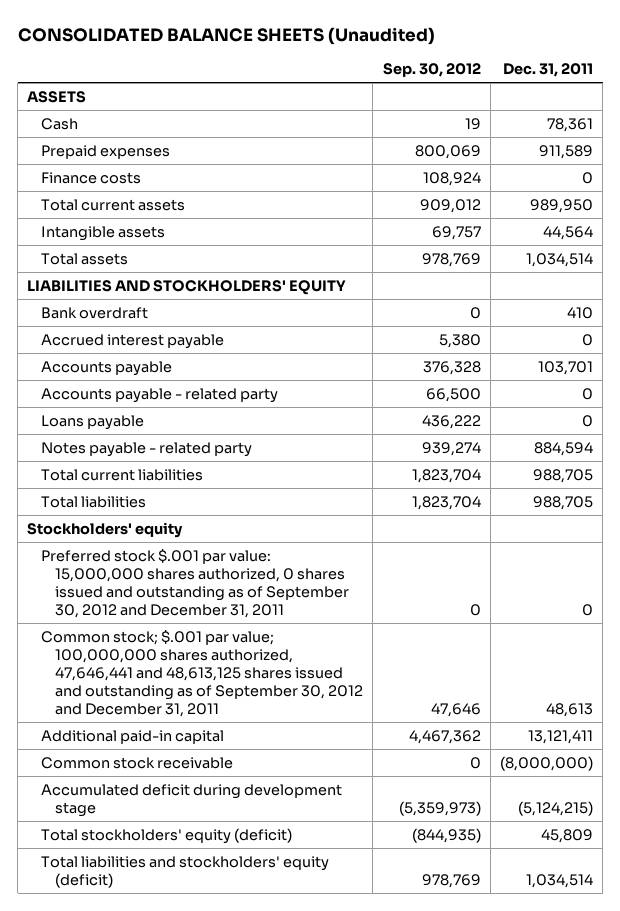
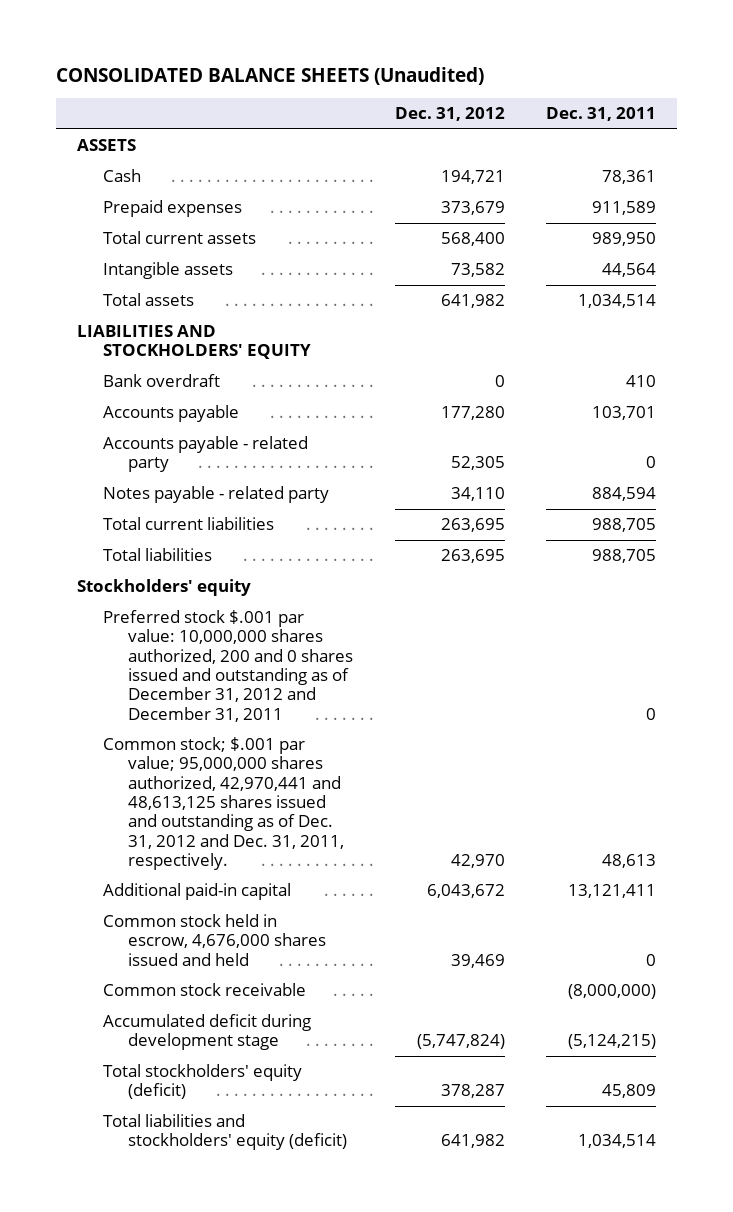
- | Sep. 30, 2012 | Dec. 31, 2011
+ | Dec. 31, 2012 | Dec. 31, 2011
- Finance costs | 108,924 | 0
- Accrued interest payable | 5,380 | 0
- Loans payable | 436,222 | 0
- Preferred stock $.001 par value: 15,000,000 shares authorized, 0 shares issued and outstanding as of September 30, 2012 and December 31, 2011 | 0 | 0
- Common stock; $.001 par value; 100,000,000 shares authorized, 47,646,441 and 48,613,125 shares issued and outstanding as of September 30, 2012 and December 31, 2011 | 47,646 | 48,613
+ Preferred stock $.001 par value: 10,000,000 shares authorized, 200 and 0 shares issued and outstanding as of December 31, 2012 and December 31, 2011 | | 0
+ Common stock; $.001 par value; 95,000,000 shares authorized, 42,970,441 and 48,613,125 shares issued and outstanding as of Dec. 31, 2012 and Dec. 31, 2011, respectively. | 42,970 | 48,613
+ Common stock held in escrow, 4,676,000 shares issued and held | 39,469 | 0

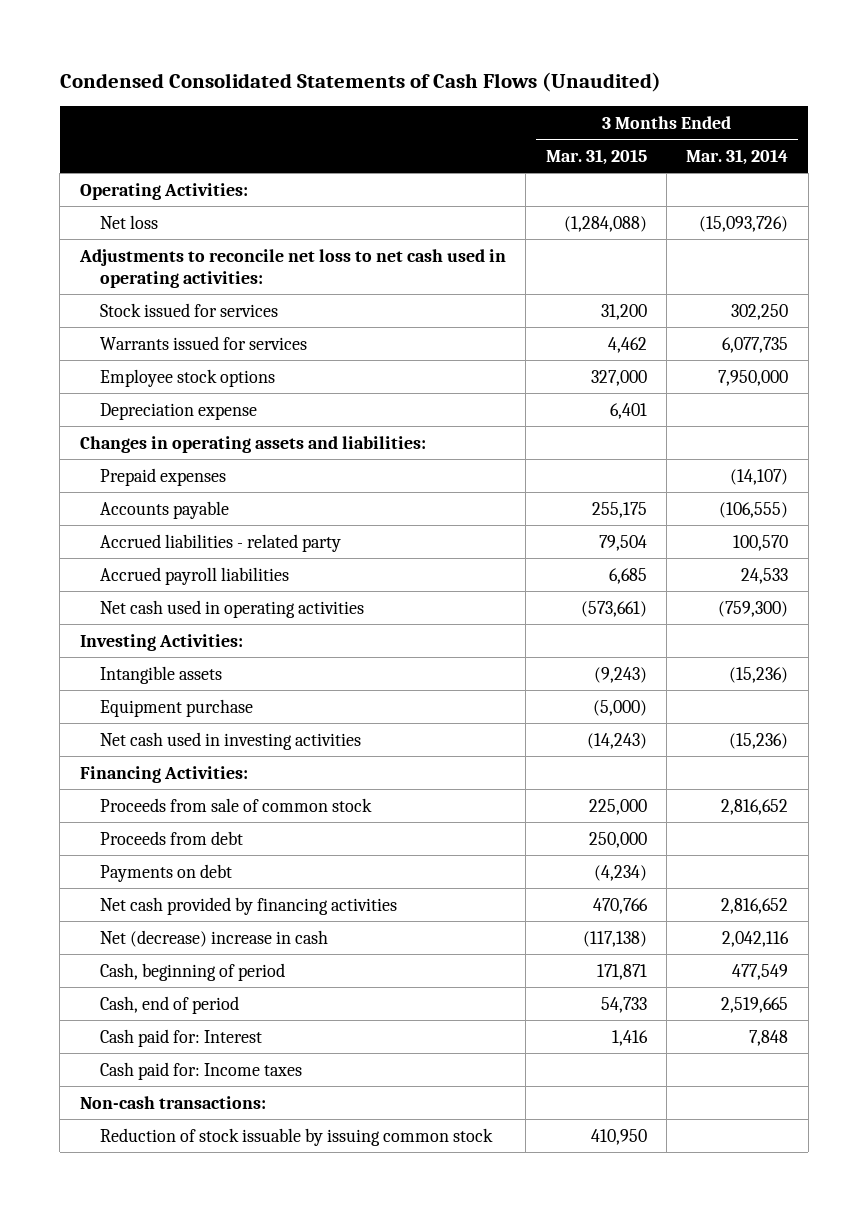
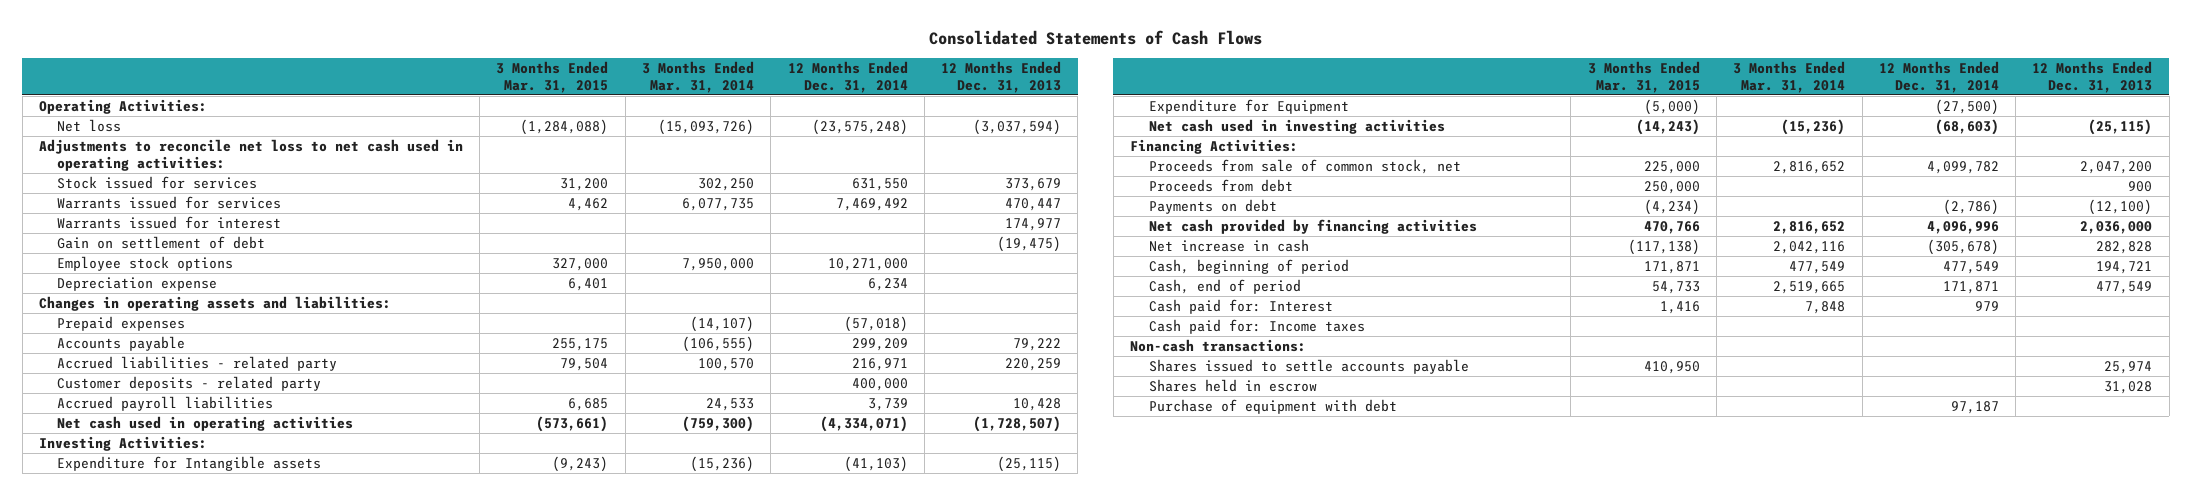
- Condensed Consolidated Statements of Cash Flows (Unaudited)
+ Consolidated Statements of Cash Flows
- | 3 Months Ended Mar. 31, 2015 | 3 Months Ended Mar. 31, 2014
+ | 3 Months Ended Mar. 31, 2015 | 3 Months Ended Mar. 31, 2014 | 12 Months Ended Dec. 31, 2014 | 12 Months Ended Dec. 31, 2013
+ Warrants issued for interest | | | | 174,977
+ Gain on settlement of debt | | | | (19,475)
+ Customer deposits - related party | | | 400,000 |
- Intangible assets | (9,243) | (15,236)
- Equipment purchase | (5,000) |
+ Expenditure for Intangible assets | (9,243) | (15,236) | (41,103) | (25,115)
+ Expenditure for Equipment | (5,000) | | (27,500) |
- Proceeds from sale of common stock | 225,000 | 2,816,652
+ Proceeds from sale of common stock, net | 225,000 | 2,816,652 | 4,099,782 | 2,047,200
- Net (decrease) increase in cash | (117,138) | 2,042,116
+ Net increase in cash | (117,138) | 2,042,116 | (305,678) | 282,828
- Reduction of stock issuable by issuing common stock | 410,950 |
+ Shares issued to settle accounts payable | 410,950 | | | 25,974
+ Shares held in escrow | | | | 31,028
+ Purchase of equipment with debt | | | 97,187 |

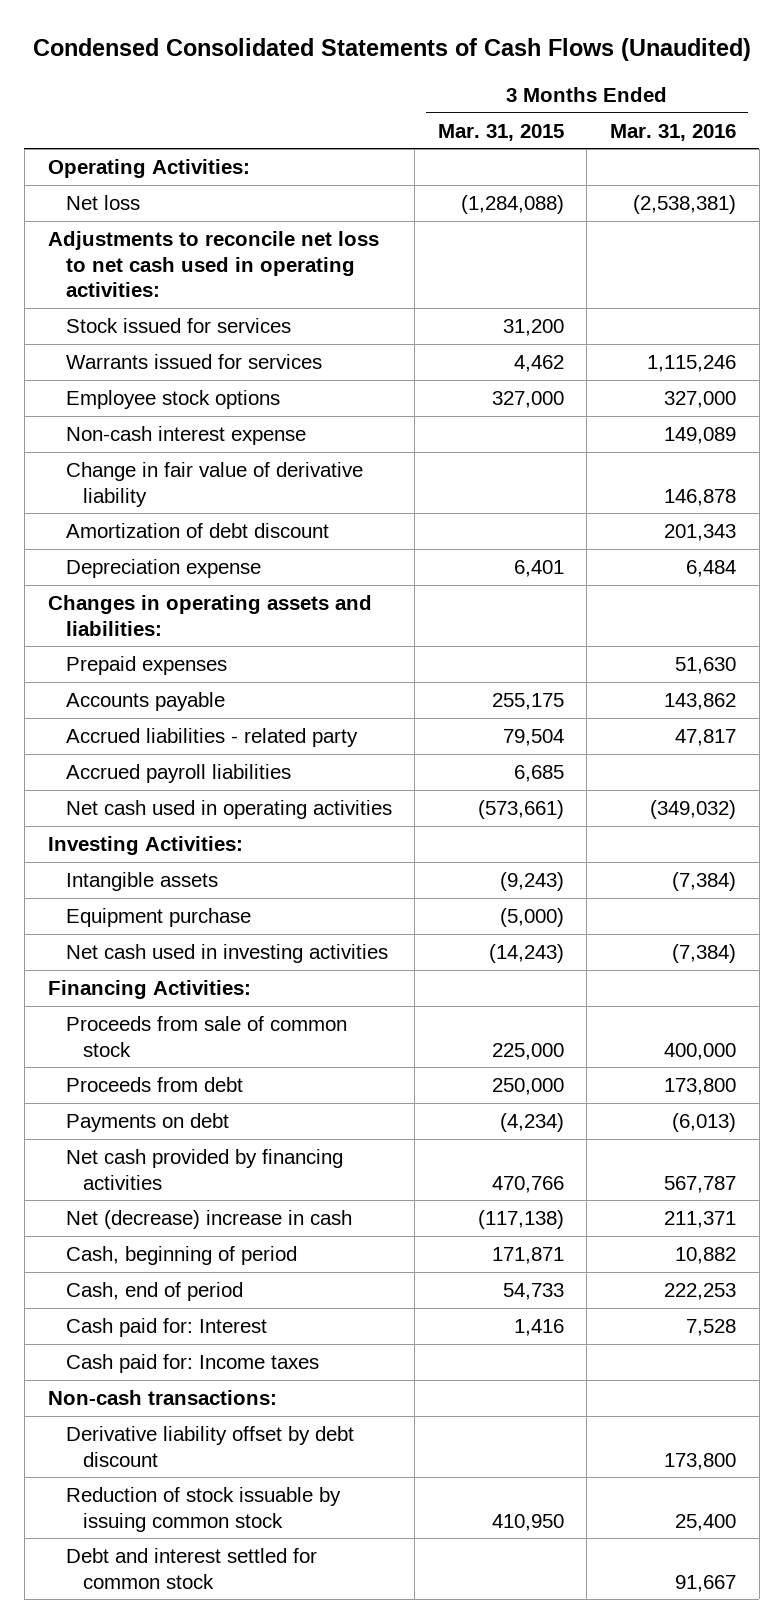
- Consolidated Statements of Cash Flows
+ Condensed Consolidated Statements of Cash Flows (Unaudited)
- | 3 Months Ended Mar. 31, 2015 | 3 Months Ended Mar. 31, 2014 | 12 Months Ended Dec. 31, 2014 | 12 Months Ended Dec. 31, 2013
+ | 3 Months Ended Mar. 31, 2015 | 3 Months Ended Mar. 31, 2016
- Warrants issued for interest | | | | 174,977
- Gain on settlement of debt | | | | (19,475)
+ Non-cash interest expense | | 149,089
+ Change in fair value of derivative liability | | 146,878
+ Amortization of debt discount | | 201,343
- Customer deposits - related party | | | 400,000 |
- Expenditure for Intangible assets | (9,243) | (15,236) | (41,103) | (25,115)
- Expenditure for Equipment | (5,000) | | (27,500) |
+ Intangible assets | (9,243) | (7,384)
+ Equipment purchase | (5,000) |
- Proceeds from sale of common stock, net | 225,000 | 2,816,652 | 4,099,782 | 2,047,200
+ Proceeds from sale of common stock | 225,000 | 400,000
- Net increase in cash | (117,138) | 2,042,116 | (305,678) | 282,828
+ Net (decrease) increase in cash | (117,138) | 211,371
- Shares issued to settle accounts payable | 410,950 | | | 25,974
- Shares held in escrow | | | | 31,028
- Purchase of equipment with debt | | | 97,187 |
+ Derivative liability offset by debt discount | | 173,800
+ Reduction of stock issuable by issuing common stock | 410,950 | 25,400
+ Debt and interest settled for common stock | | 91,667

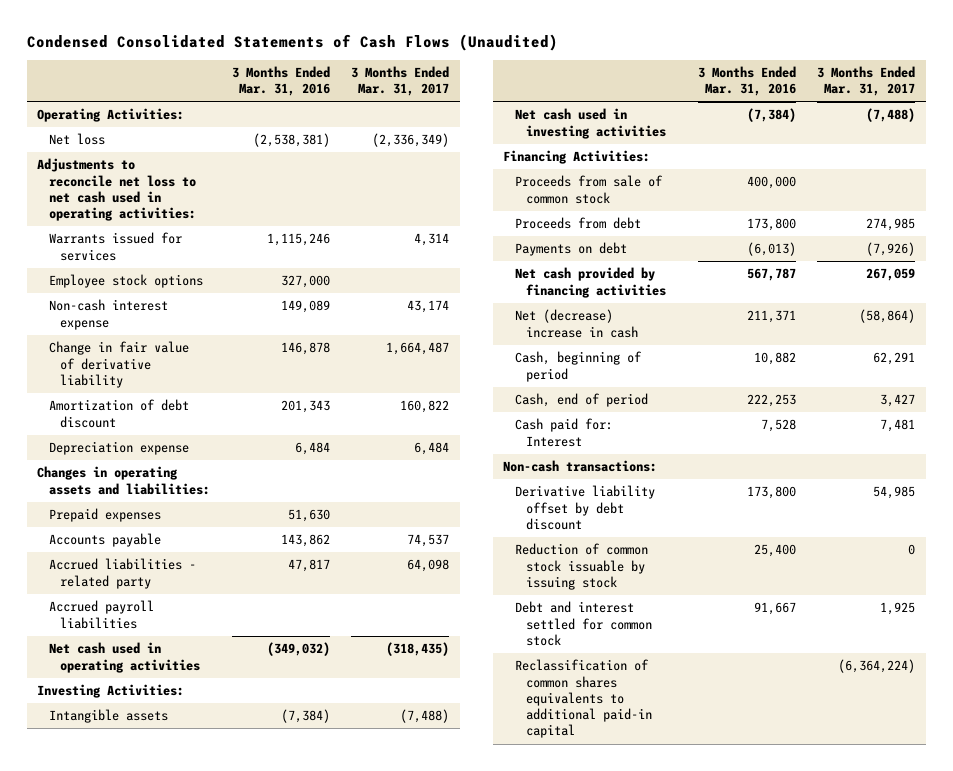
- | 3 Months Ended Mar. 31, 2015 | 3 Months Ended Mar. 31, 2016
+ | 3 Months Ended Mar. 31, 2016 | 3 Months Ended Mar. 31, 2017
- Stock issued for services | 31,200 |
- Equipment purchase | (5,000) |
- Cash paid for: Income taxes
- Reduction of stock issuable by issuing common stock | 410,950 | 25,400
+ Reduction of common stock issuable by issuing stock | 25,400 | 0
+ Reclassification of common shares equivalents to additional paid-in capital | | (6,364,224)

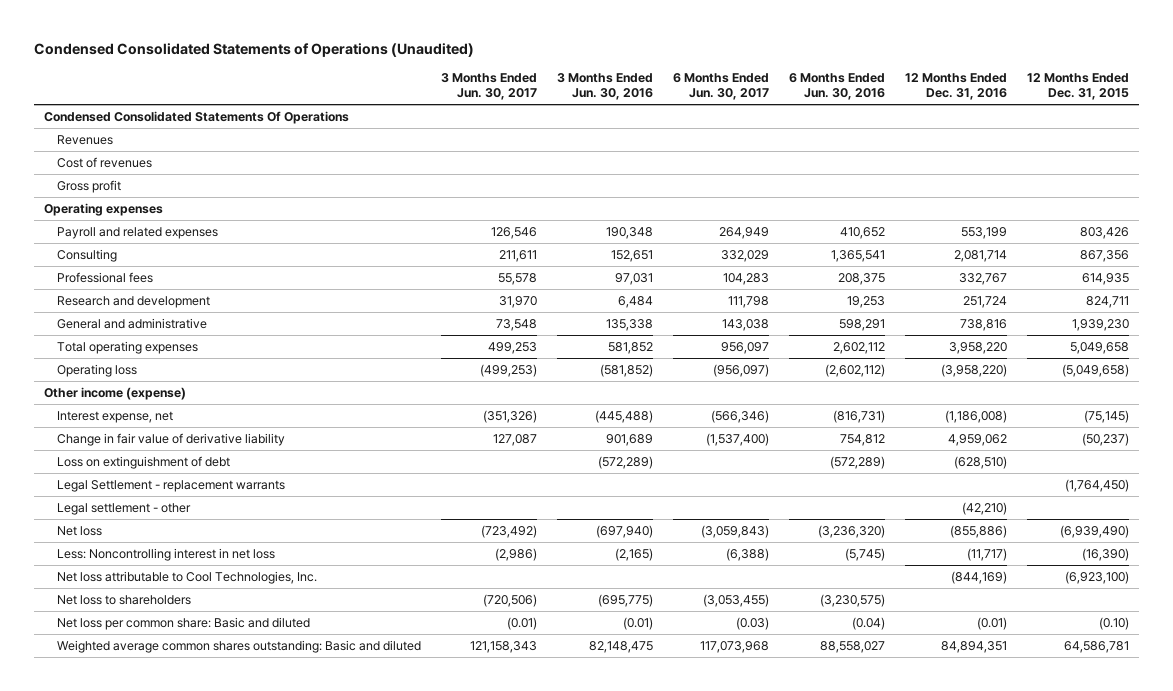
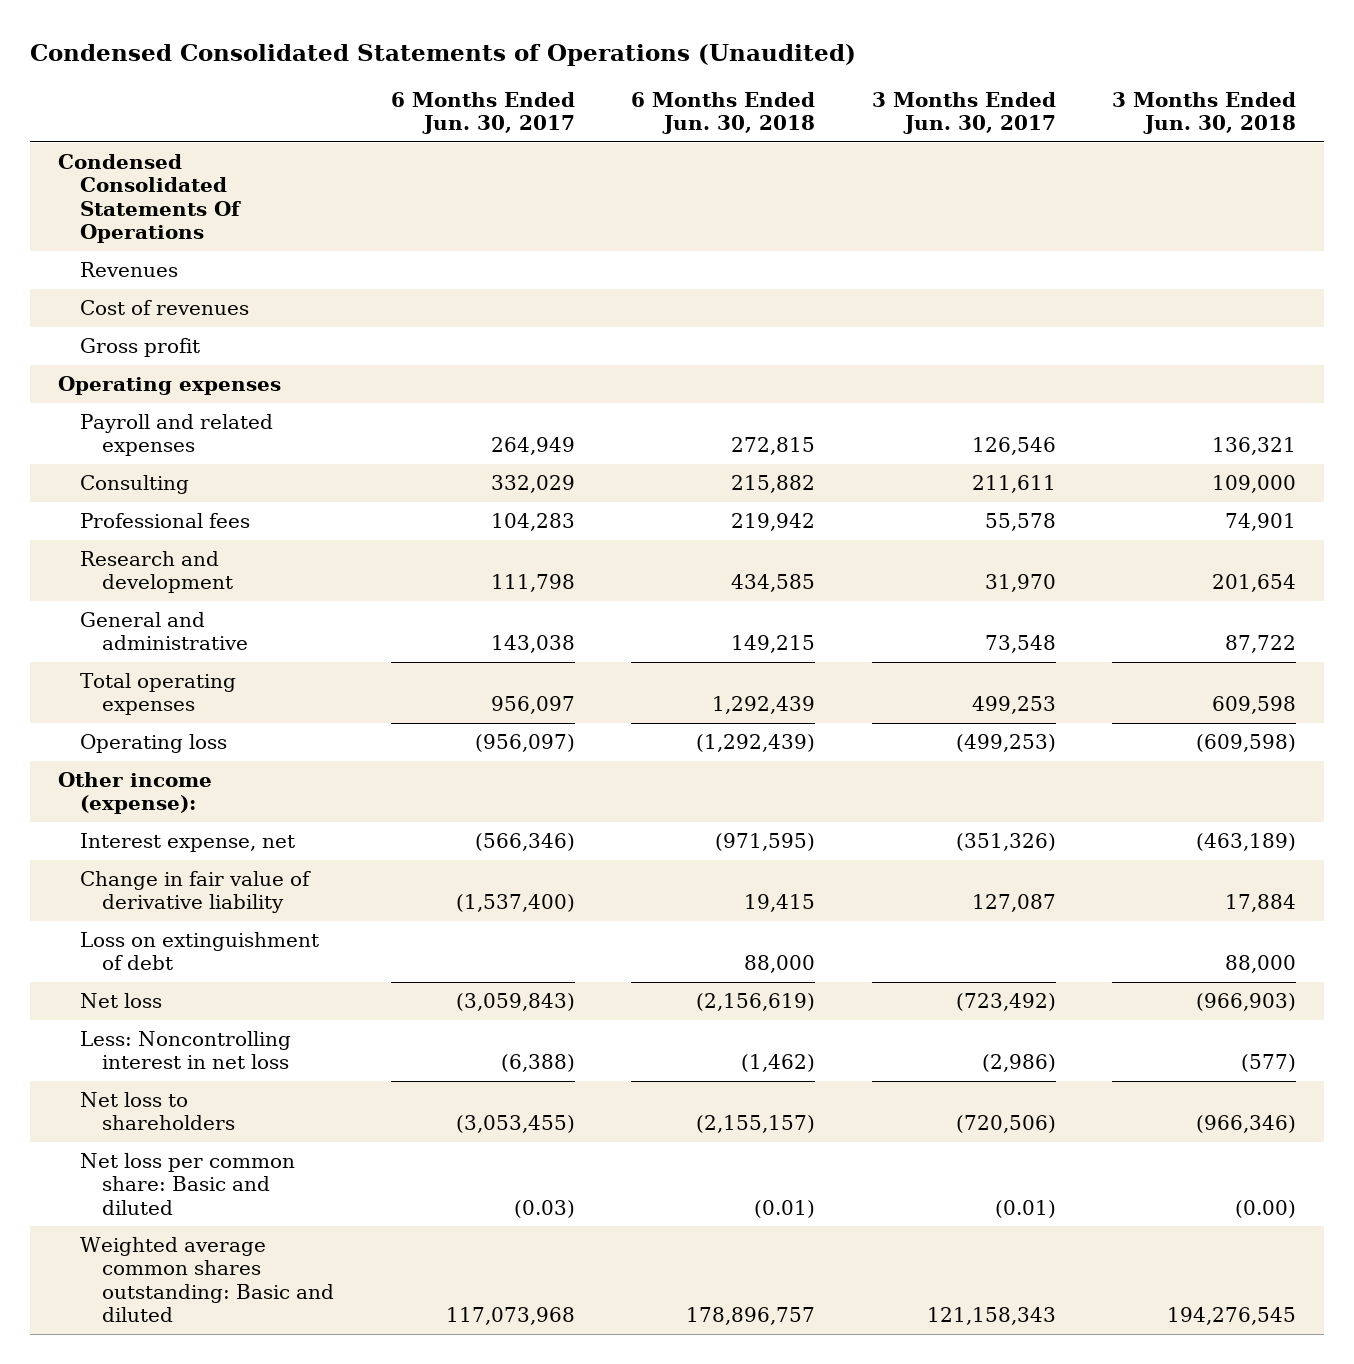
- | 3 Months Ended Jun. 30, 2017 | 3 Months Ended Jun. 30, 2016 | 6 Months Ended Jun. 30, 2017 | 6 Months Ended Jun. 30, 2016 | 12 Months Ended Dec. 31, 2016 | 12 Months Ended Dec. 31, 2015
+ | 6 Months Ended Jun. 30, 2017 | 6 Months Ended Jun. 30, 2018 | 3 Months Ended Jun. 30, 2017 | 3 Months Ended Jun. 30, 2018
- Other income (expense)
+ Other income (expense):
- Legal Settlement - replacement warrants | | | | | | (1,764,450)
- Legal settlement - other | | | | | (42,210) |
- Net loss attributable to Cool Technologies, Inc. | | | | | (844,169) | (6,923,100)

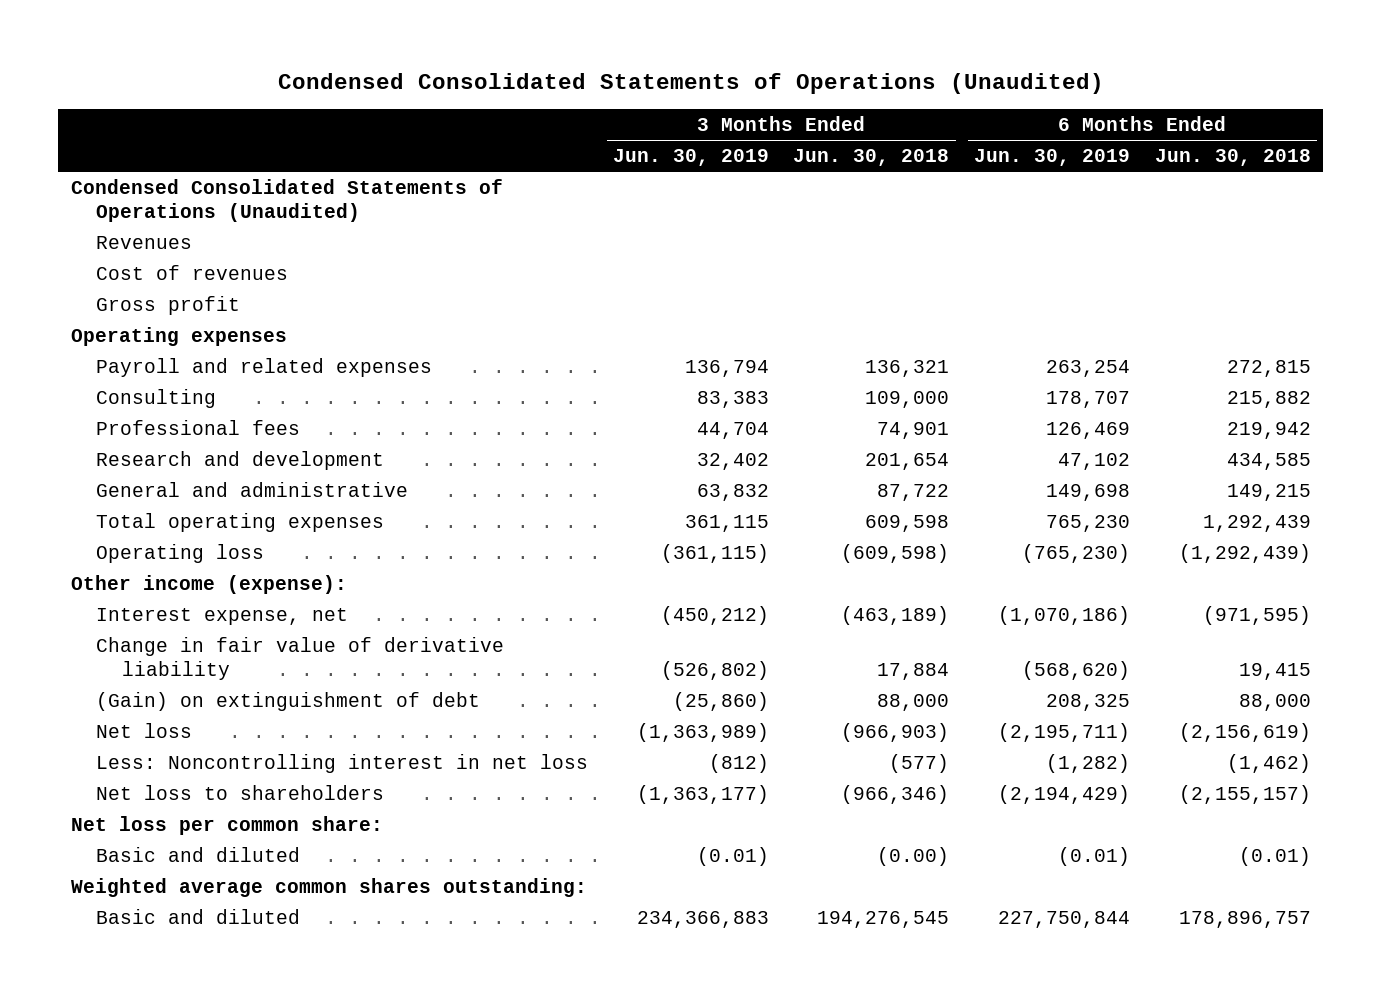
- | 6 Months Ended Jun. 30, 2017 | 6 Months Ended Jun. 30, 2018 | 3 Months Ended Jun. 30, 2017 | 3 Months Ended Jun. 30, 2018
+ | 3 Months Ended Jun. 30, 2019 | 3 Months Ended Jun. 30, 2018 | 6 Months Ended Jun. 30, 2019 | 6 Months Ended Jun. 30, 2018
- Condensed Consolidated Statements Of Operations
+ Condensed Consolidated Statements of Operations (Unaudited)
- Loss on extinguishment of debt | | 88,000 | | 88,000
+ (Gain) on extinguishment of debt | (25,860) | 88,000 | 208,325 | 88,000
- Net loss per common share: Basic and diluted | (0.03) | (0.01) | (0.01) | (0.00)
- Weighted average common shares outstanding: Basic and diluted | 117,073,968 | 178,896,757 | 121,158,343 | 194,276,545
+ Net loss per common share:
+ Basic and diluted | (0.01) | (0.00) | (0.01) | (0.01)
+ Weighted average common shares outstanding:
+ Basic and diluted | 234,366,883 | 194,276,545 | 227,750,844 | 178,896,757

